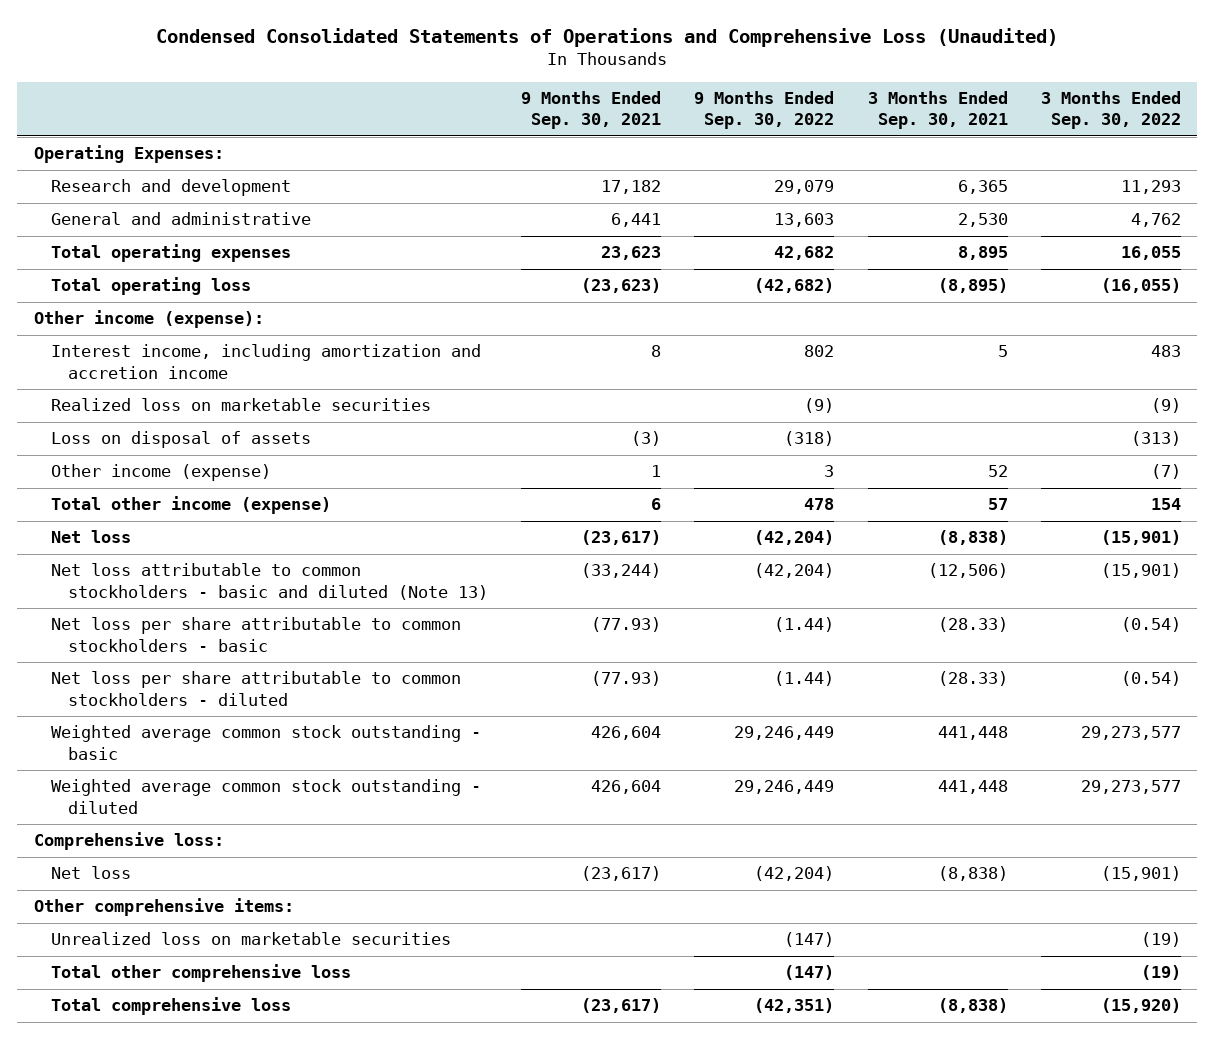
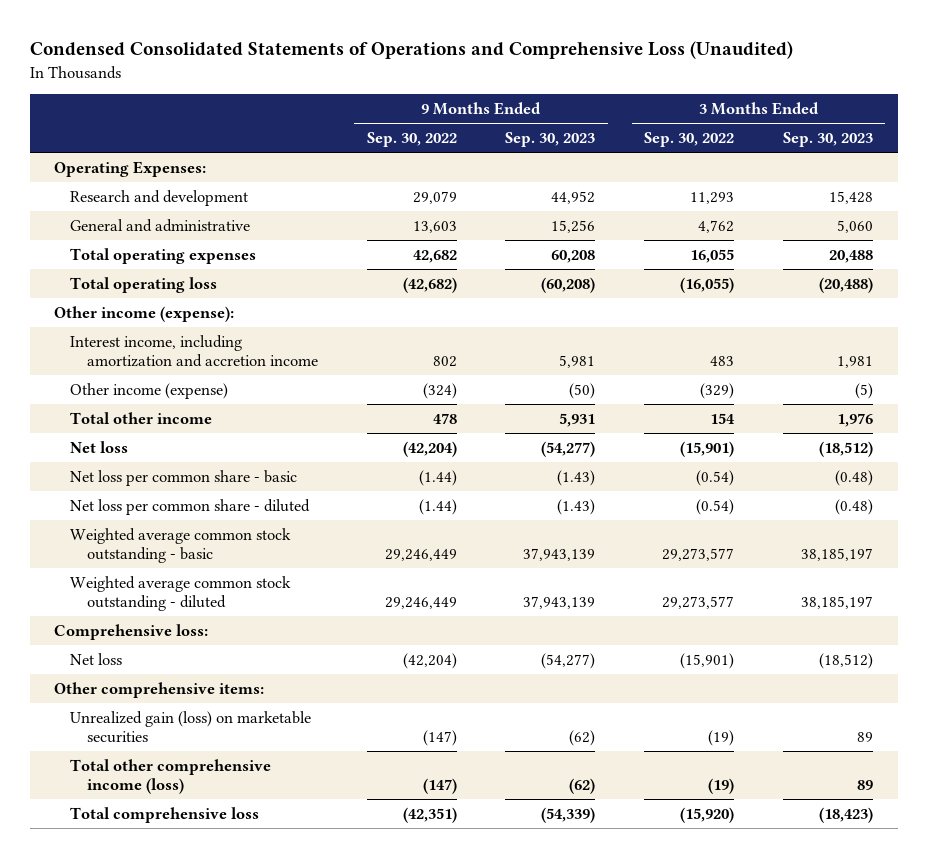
- | 9 Months Ended Sep. 30, 2021 | 9 Months Ended Sep. 30, 2022 | 3 Months Ended Sep. 30, 2021 | 3 Months Ended Sep. 30, 2022
+ | 9 Months Ended Sep. 30, 2022 | 9 Months Ended Sep. 30, 2023 | 3 Months Ended Sep. 30, 2022 | 3 Months Ended Sep. 30, 2023
- Realized loss on marketable securities | | (9) | | (9)
- Loss on disposal of assets | (3) | (318) | | (313)
- Other income (expense) | 1 | 3 | 52 | (7)
- Total other income (expense) | 6 | 478 | 57 | 154
+ Other income (expense) | (324) | (50) | (329) | (5)
+ Total other income | 478 | 5,931 | 154 | 1,976
- Net loss attributable to common stockholders - basic and diluted (Note 13) | (33,244) | (42,204) | (12,506) | (15,901)
- Net loss per share attributable to common stockholders - basic | (77.93) | (1.44) | (28.33) | (0.54)
- Net loss per share attributable to common stockholders - diluted | (77.93) | (1.44) | (28.33) | (0.54)
+ Net loss per common share - basic | (1.44) | (1.43) | (0.54) | (0.48)
+ Net loss per common share - diluted | (1.44) | (1.43) | (0.54) | (0.48)
- Unrealized loss on marketable securities | | (147) | | (19)
- Total other comprehensive loss | | (147) | | (19)
+ Unrealized gain (loss) on marketable securities | (147) | (62) | (19) | 89
+ Total other comprehensive income (loss) | (147) | (62) | (19) | 89

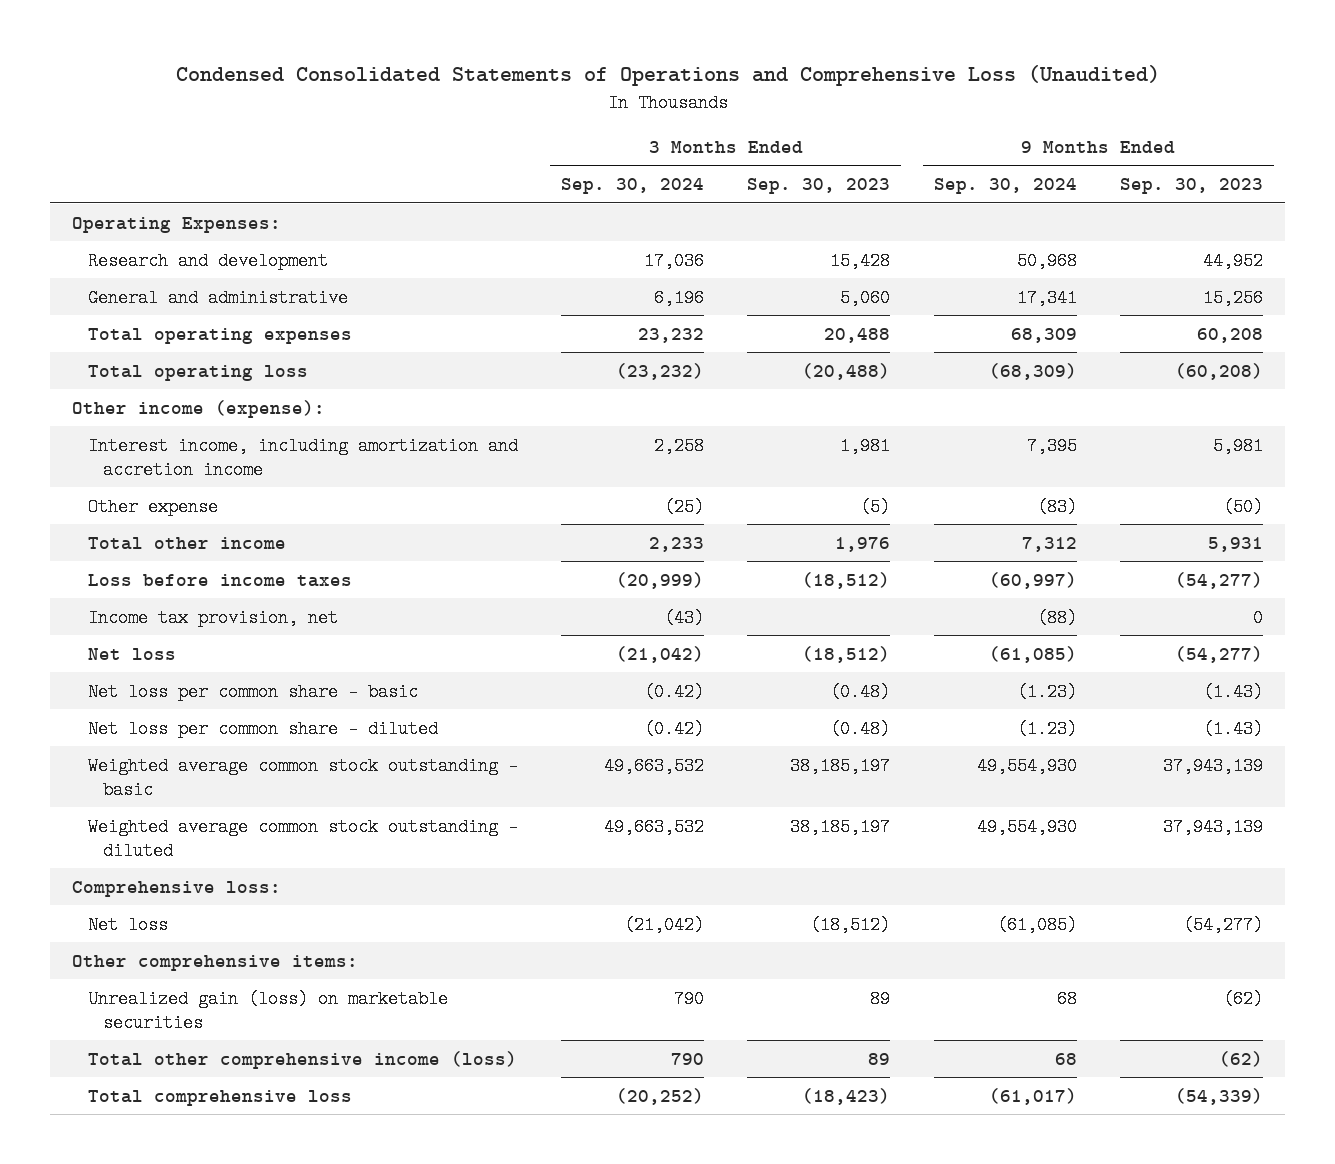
- | 9 Months Ended Sep. 30, 2022 | 9 Months Ended Sep. 30, 2023 | 3 Months Ended Sep. 30, 2022 | 3 Months Ended Sep. 30, 2023
+ | 3 Months Ended Sep. 30, 2024 | 3 Months Ended Sep. 30, 2023 | 9 Months Ended Sep. 30, 2024 | 9 Months Ended Sep. 30, 2023
- Other income (expense) | (324) | (50) | (329) | (5)
+ Other expense | (25) | (5) | (83) | (50)
+ Loss before income taxes | (20,999) | (18,512) | (60,997) | (54,277)
+ Income tax provision, net | (43) | | (88) | 0

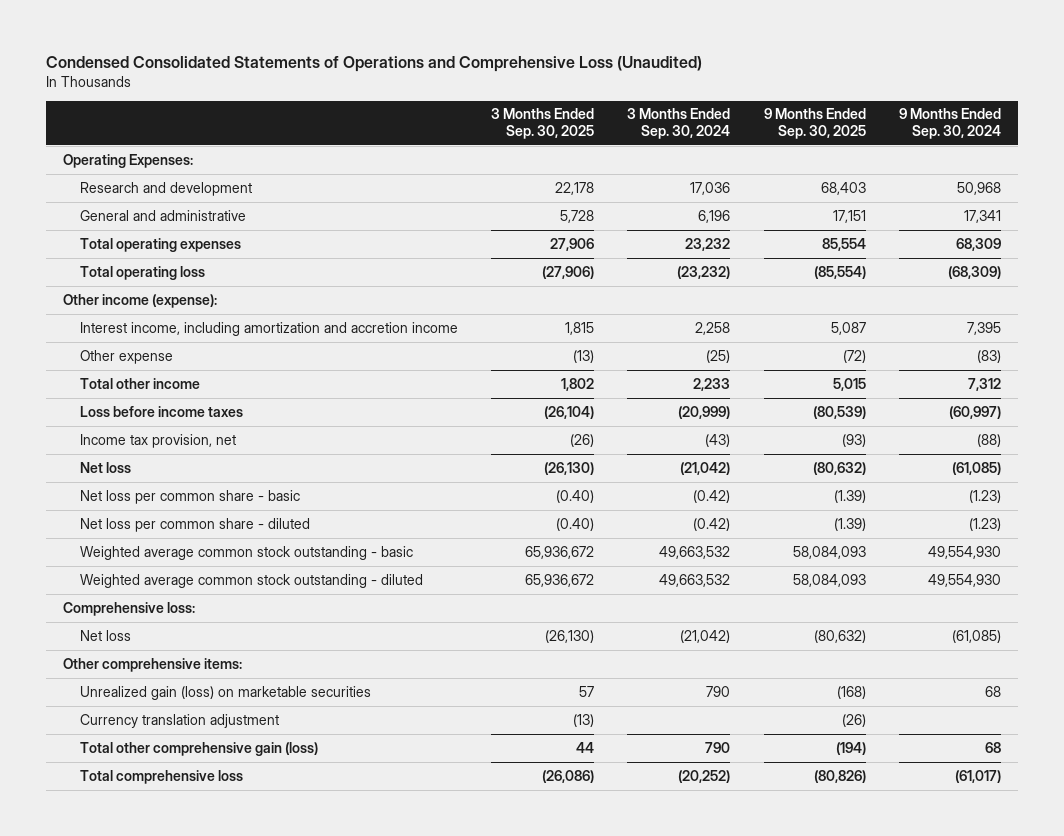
- | 3 Months Ended Sep. 30, 2024 | 3 Months Ended Sep. 30, 2023 | 9 Months Ended Sep. 30, 2024 | 9 Months Ended Sep. 30, 2023
+ | 3 Months Ended Sep. 30, 2025 | 3 Months Ended Sep. 30, 2024 | 9 Months Ended Sep. 30, 2025 | 9 Months Ended Sep. 30, 2024
- Total other comprehensive income (loss) | 790 | 89 | 68 | (62)
+ Currency translation adjustment | (13) | | (26) |
+ Total other comprehensive gain (loss) | 44 | 790 | (194) | 68

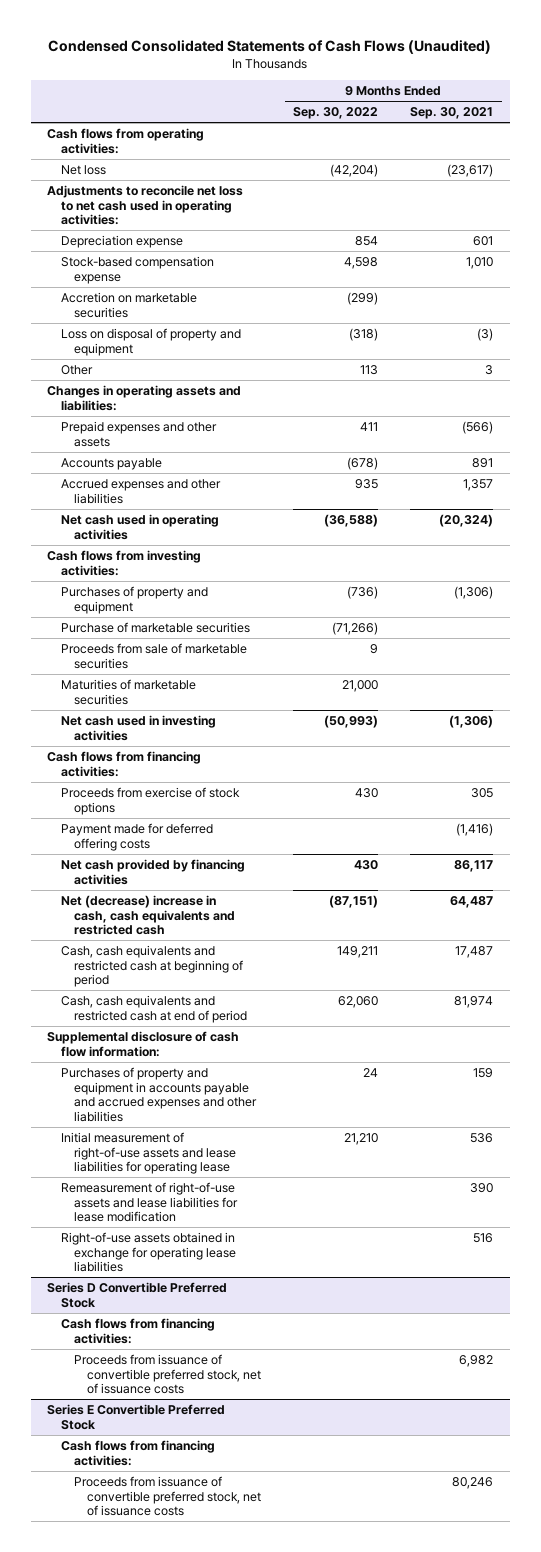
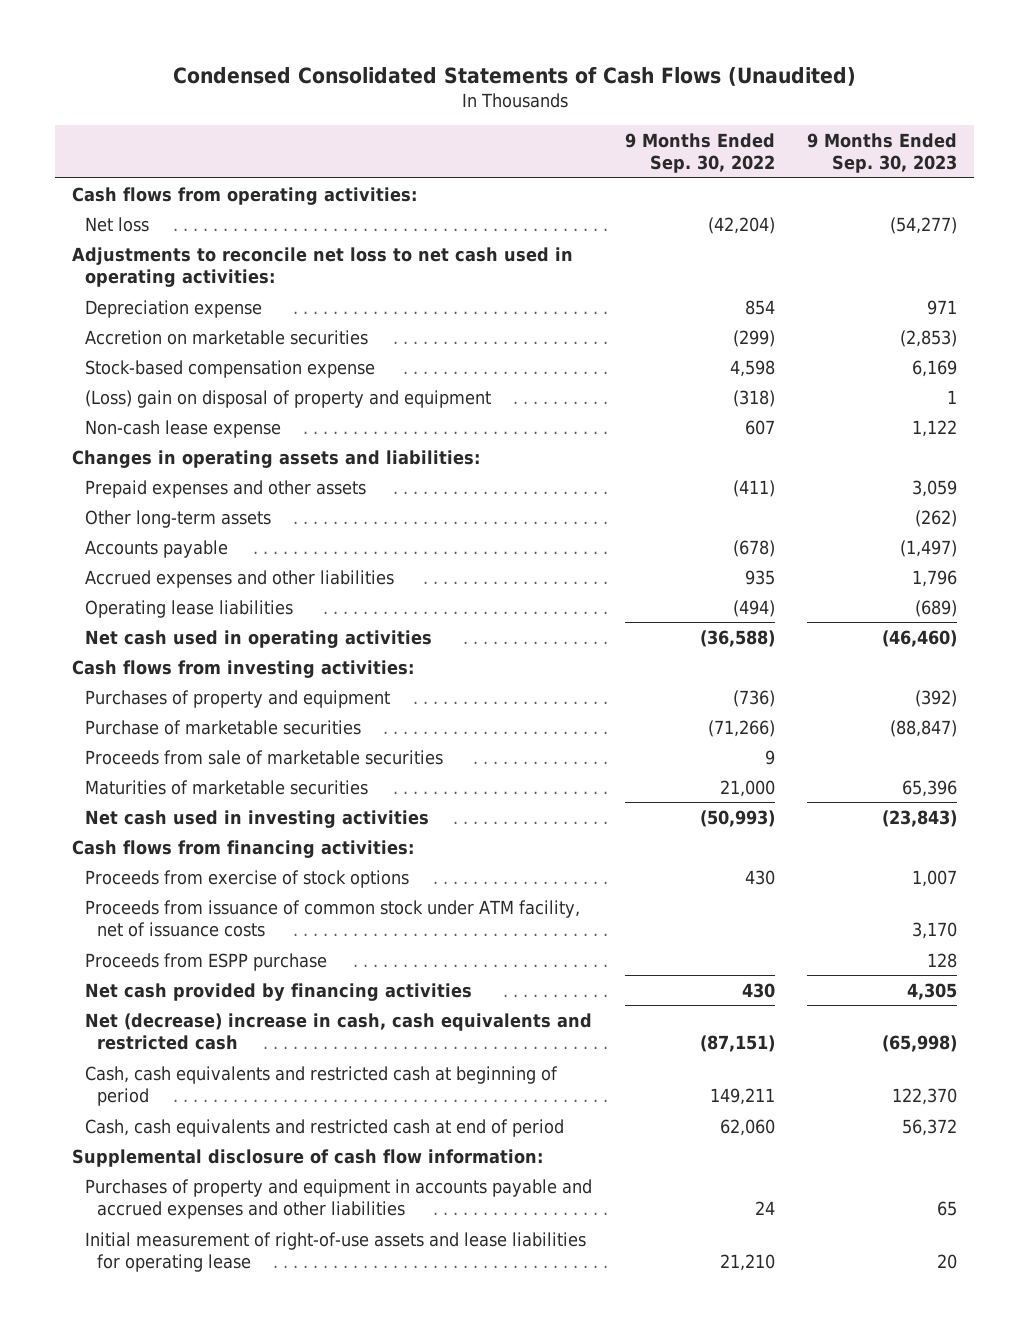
- | 9 Months Ended Sep. 30, 2022 | 9 Months Ended Sep. 30, 2021
+ | 9 Months Ended Sep. 30, 2022 | 9 Months Ended Sep. 30, 2023
- Loss on disposal of property and equipment | (318) | (3)
- Other | 113 | 3
moved down: Stock-based compensation expense | 4,598 | 6,169
+ (Loss) gain on disposal of property and equipment | (318) | 1
+ Non-cash lease expense | 607 | 1,122
- Prepaid expenses and other assets | 411 | (566)
+ Prepaid expenses and other assets | (411) | 3,059
+ Other long-term assets | | (262)
+ Operating lease liabilities | (494) | (689)
- Payment made for deferred offering costs | | (1,416)
+ Proceeds from issuance of common stock under ATM facility, net of issuance costs | | 3,170
+ Proceeds from ESPP purchase | | 128
- Remeasurement of right-of-use assets and lease liabilities for lease modification | | 390
- Right-of-use assets obtained in exchange for operating lease liabilities | | 516
- Series D Convertible Preferred Stock
- Cash flows from financing activities:
- Proceeds from issuance of convertible preferred stock, net of issuance costs | | 6,982
- Series E Convertible Preferred Stock
- Cash flows from financing activities:
- Proceeds from issuance of convertible preferred stock, net of issuance costs | | 80,246

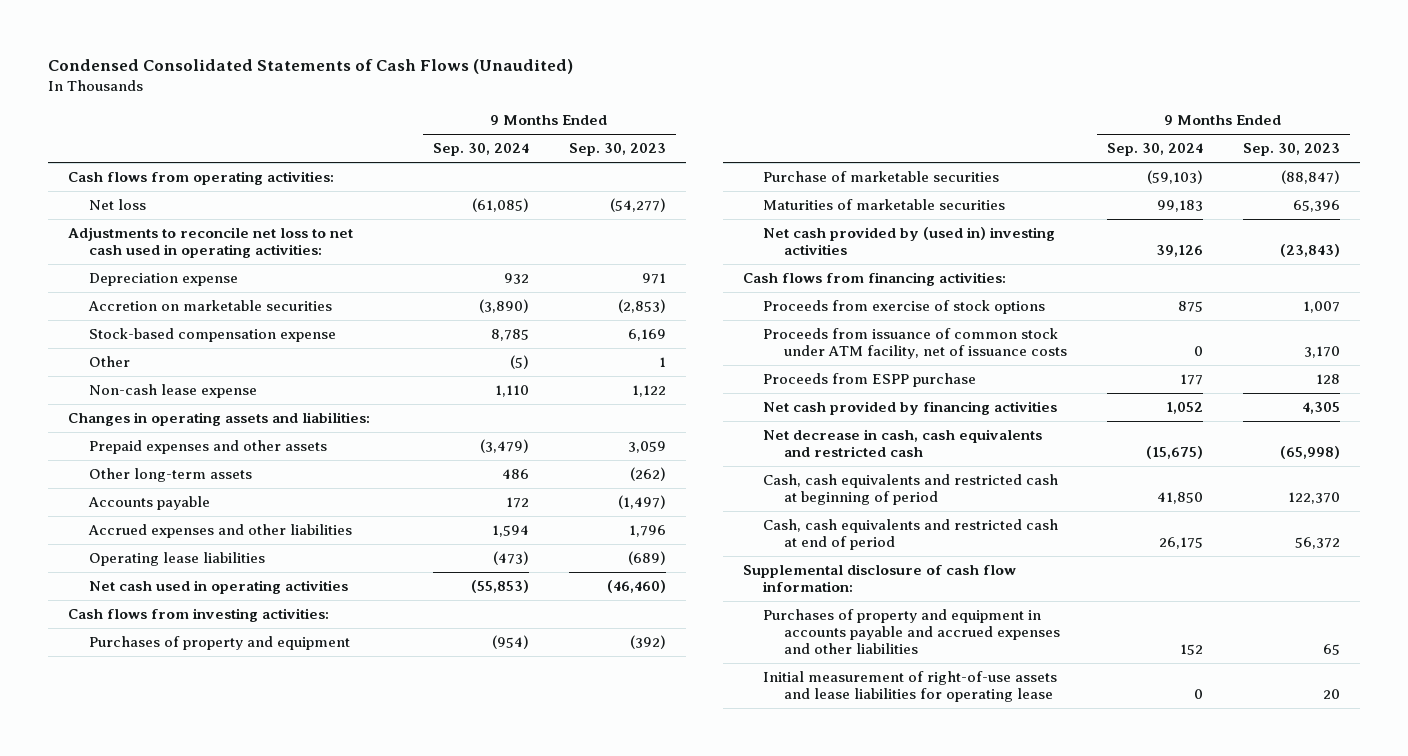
- | 9 Months Ended Sep. 30, 2022 | 9 Months Ended Sep. 30, 2023
+ | 9 Months Ended Sep. 30, 2024 | 9 Months Ended Sep. 30, 2023
- (Loss) gain on disposal of property and equipment | (318) | 1
+ Other | (5) | 1
- Proceeds from sale of marketable securities | 9 |
- Net cash used in investing activities | (50,993) | (23,843)
+ Net cash provided by (used in) investing activities | 39,126 | (23,843)
- Net (decrease) increase in cash, cash equivalents and restricted cash | (87,151) | (65,998)
+ Net decrease in cash, cash equivalents and restricted cash | (15,675) | (65,998)

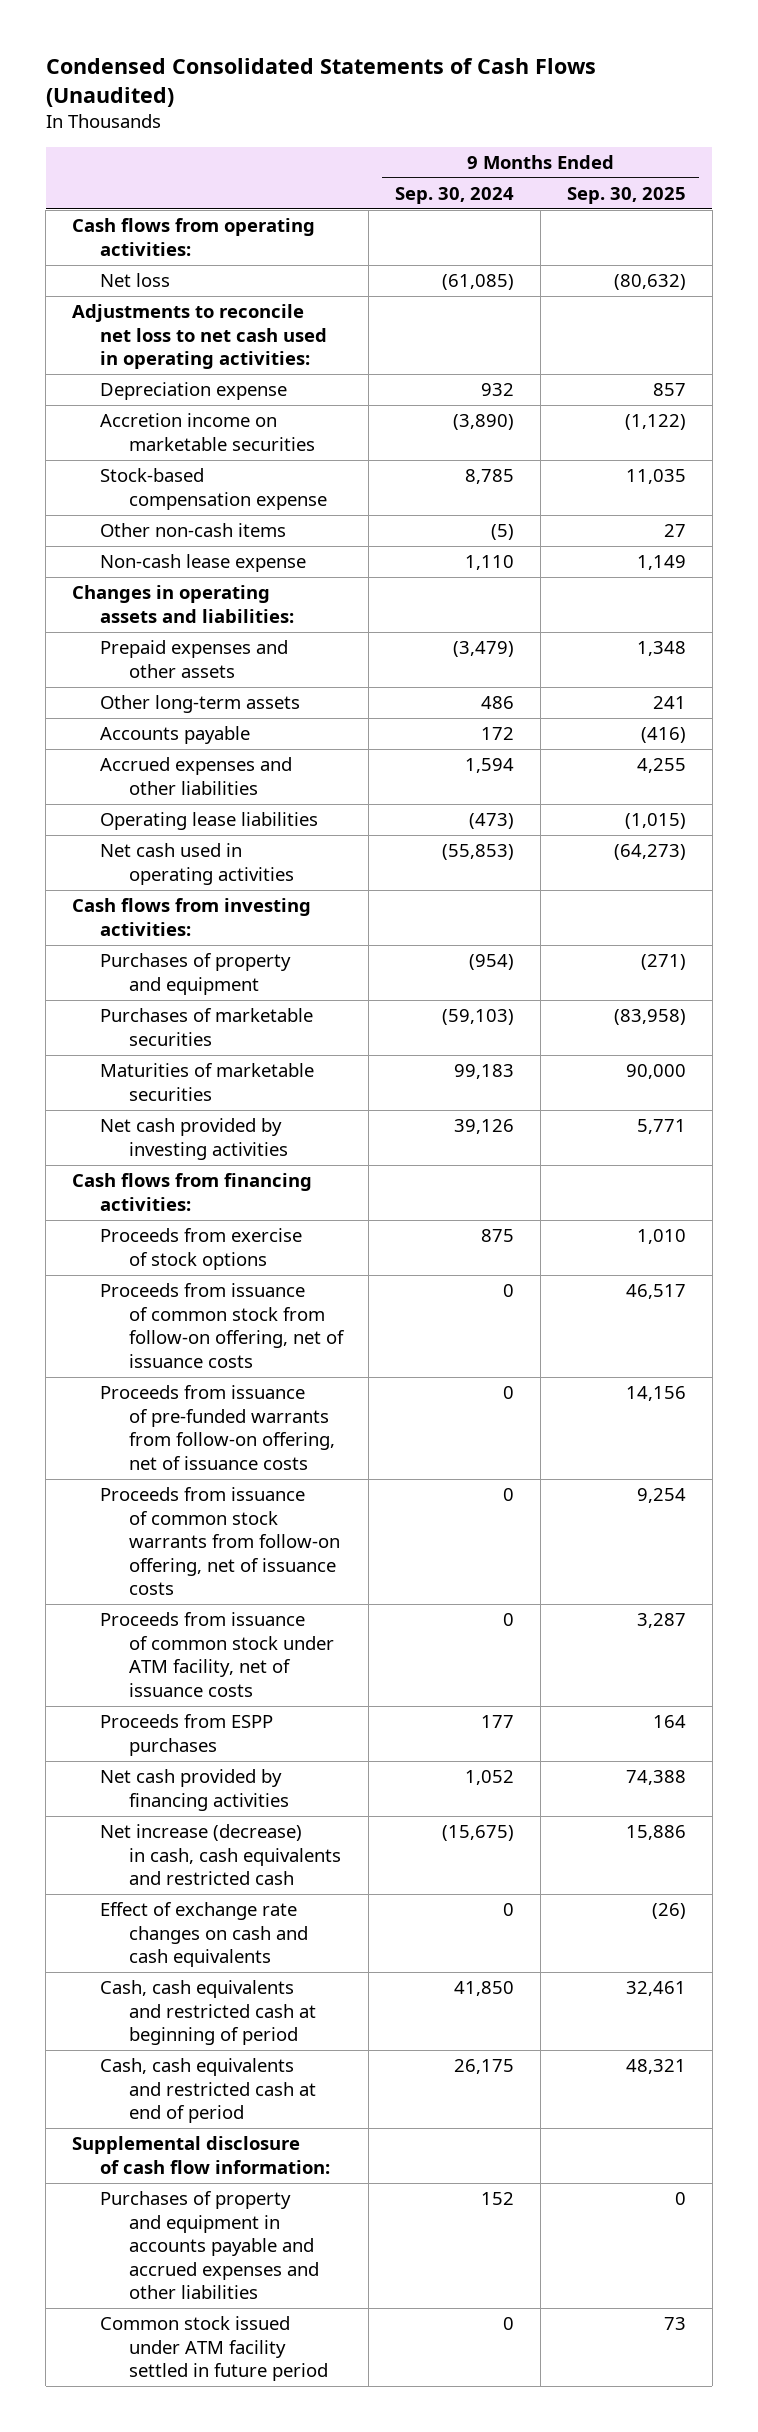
- | 9 Months Ended Sep. 30, 2024 | 9 Months Ended Sep. 30, 2023
+ | 9 Months Ended Sep. 30, 2024 | 9 Months Ended Sep. 30, 2025
- Accretion on marketable securities | (3,890) | (2,853)
+ Accretion income on marketable securities | (3,890) | (1,122)
- Other | (5) | 1
+ Other non-cash items | (5) | 27
- Purchase of marketable securities | (59,103) | (88,847)
+ Purchases of marketable securities | (59,103) | (83,958)
- Net cash provided by (used in) investing activities | 39,126 | (23,843)
+ Net cash provided by investing activities | 39,126 | 5,771
+ Proceeds from issuance of common stock from follow-on offering, net of issuance costs | 0 | 46,517
+ Proceeds from issuance of pre-funded warrants from follow-on offering, net of issuance costs | 0 | 14,156
+ Proceeds from issuance of common stock warrants from follow-on offering, net of issuance costs | 0 | 9,254
- Proceeds from ESPP purchase | 177 | 128
+ Proceeds from ESPP purchases | 177 | 164
- Net decrease in cash, cash equivalents and restricted cash | (15,675) | (65,998)
+ Net increase (decrease) in cash, cash equivalents and restricted cash | (15,675) | 15,886
+ Effect of exchange rate changes on cash and cash equivalents | 0 | (26)
- Initial measurement of right-of-use assets and lease liabilities for operating lease | 0 | 20
+ Common stock issued under ATM facility settled in future period | 0 | 73

